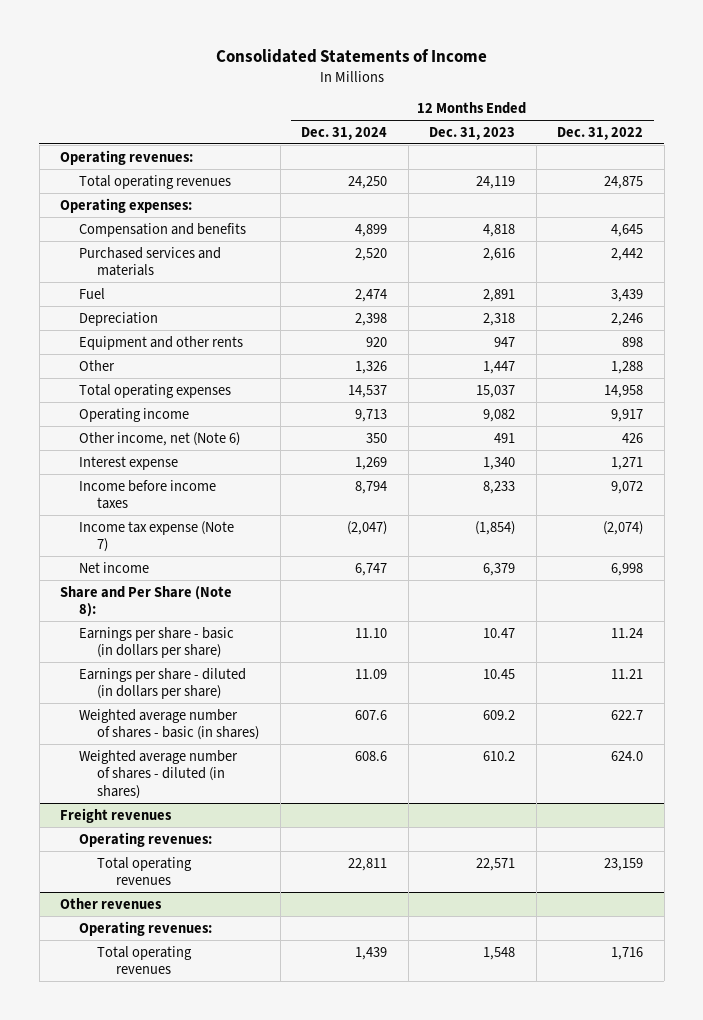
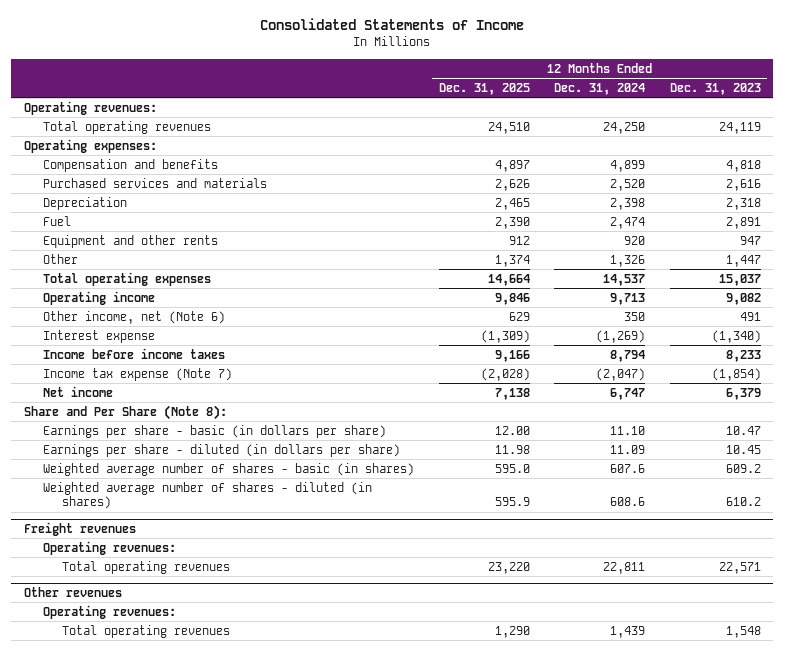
- | 12 Months Ended Dec. 31, 2024 | 12 Months Ended Dec. 31, 2023 | 12 Months Ended Dec. 31, 2022
+ | 12 Months Ended Dec. 31, 2025 | 12 Months Ended Dec. 31, 2024 | 12 Months Ended Dec. 31, 2023
moved down: Fuel | 2,390 | 2,474 | 2,891
- Interest expense | 1,269 | 1,340 | 1,271
+ Interest expense | (1,309) | (1,269) | (1,340)

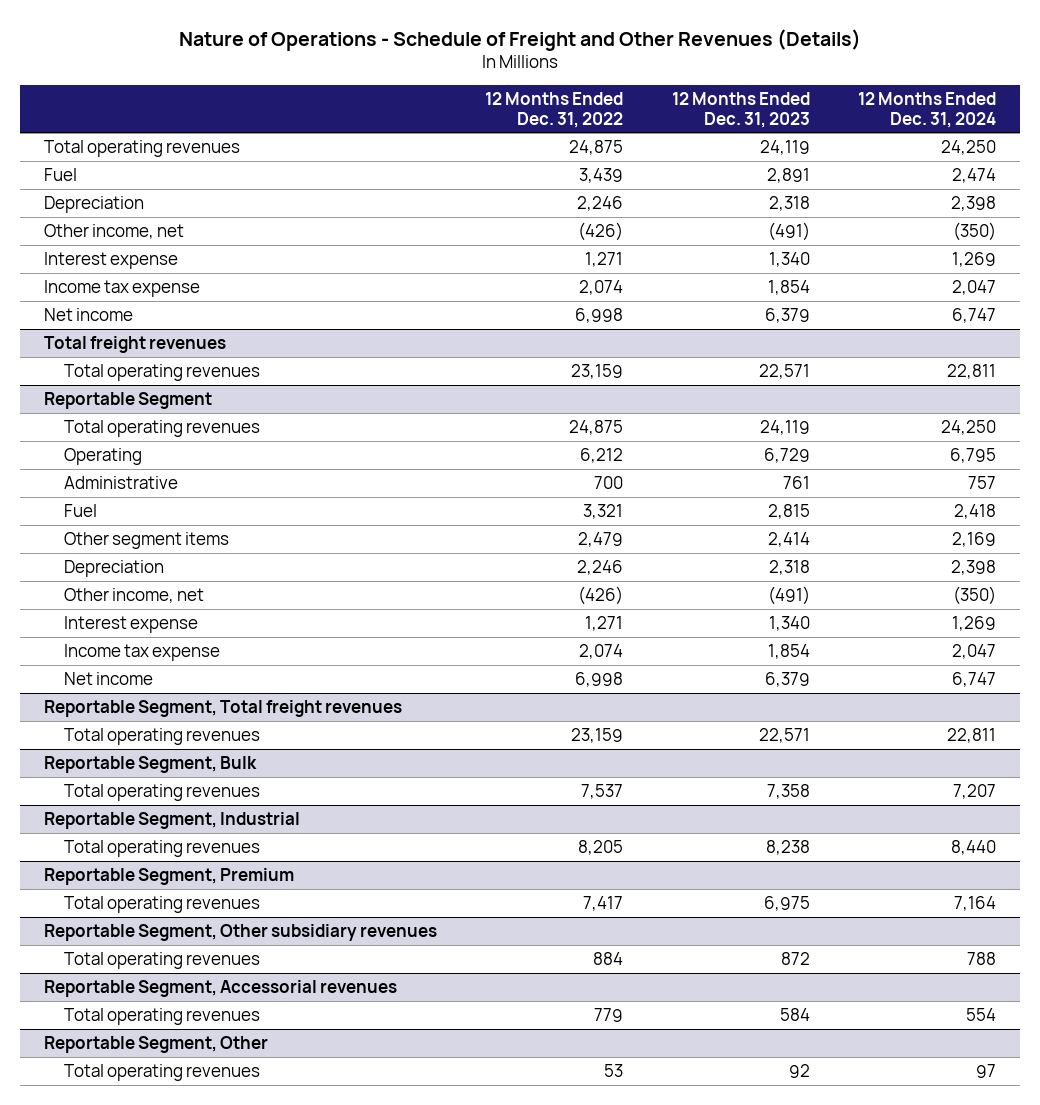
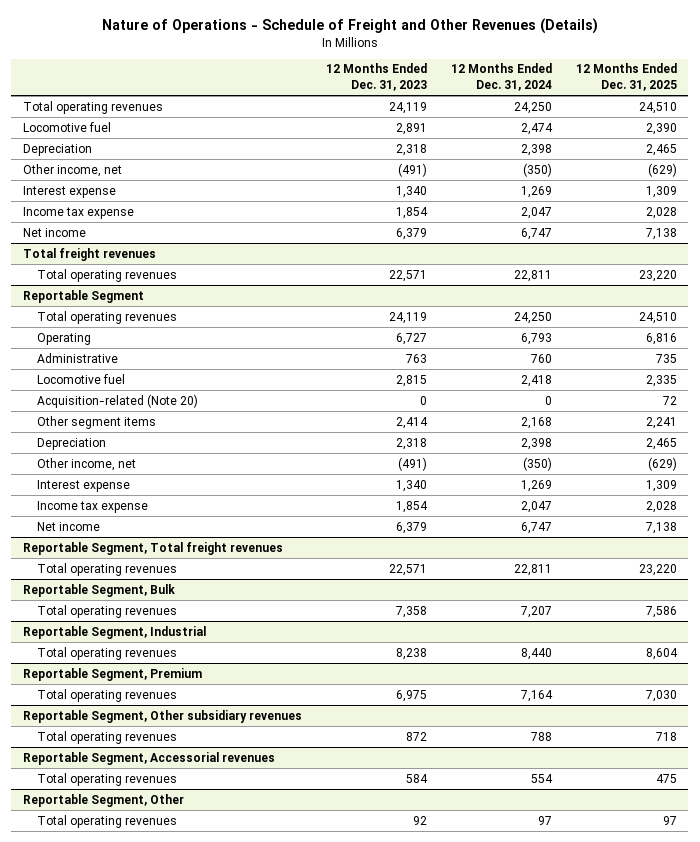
- | 12 Months Ended Dec. 31, 2022 | 12 Months Ended Dec. 31, 2023 | 12 Months Ended Dec. 31, 2024
+ | 12 Months Ended Dec. 31, 2023 | 12 Months Ended Dec. 31, 2024 | 12 Months Ended Dec. 31, 2025
- Fuel | 3,439 | 2,891 | 2,474
+ Locomotive fuel | 2,891 | 2,474 | 2,390
@ Reportable Segment
- Operating | 6,212 | 6,729 | 6,795
- Administrative | 700 | 761 | 757
- Fuel | 3,321 | 2,815 | 2,418
- Other segment items | 2,479 | 2,414 | 2,169
+ Operating | 6,727 | 6,793 | 6,816
+ Administrative | 763 | 760 | 735
+ Locomotive fuel | 2,815 | 2,418 | 2,335
+ Acquisition-related (Note 20) | 0 | 0 | 72
+ Other segment items | 2,414 | 2,168 | 2,241

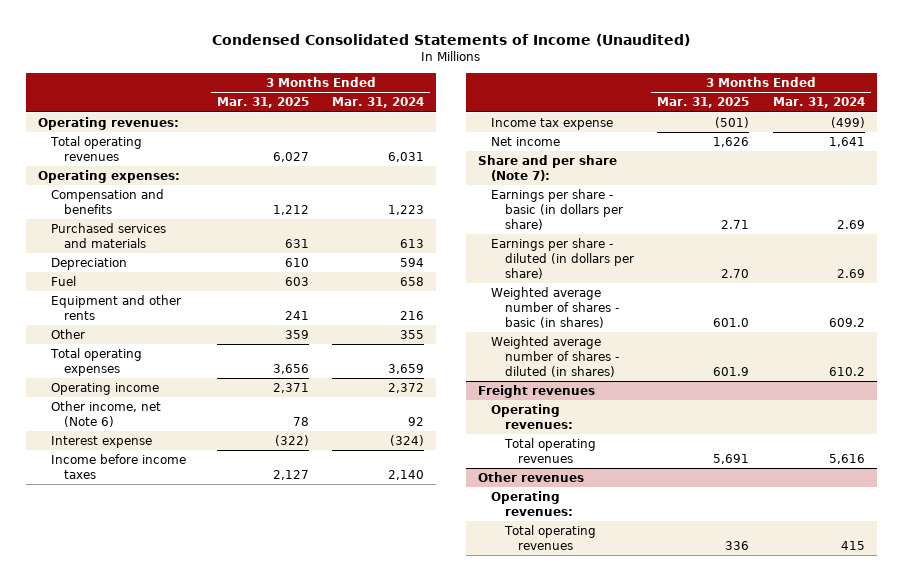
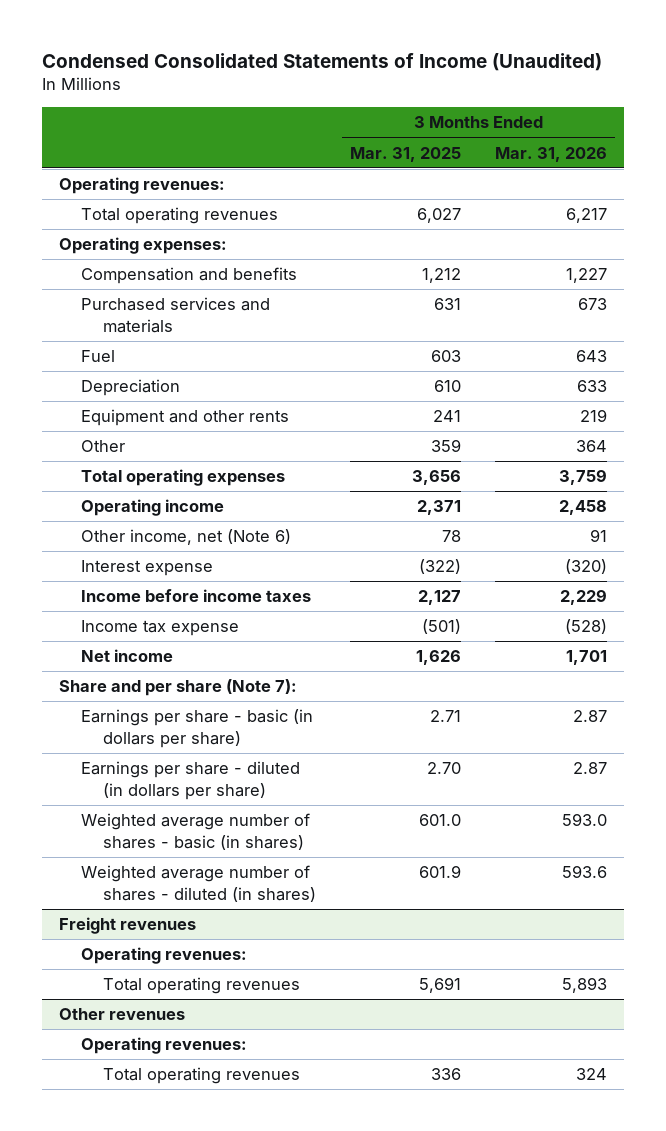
- | 3 Months Ended Mar. 31, 2025 | 3 Months Ended Mar. 31, 2024
+ | 3 Months Ended Mar. 31, 2025 | 3 Months Ended Mar. 31, 2026
moved down: Depreciation | 610 | 633

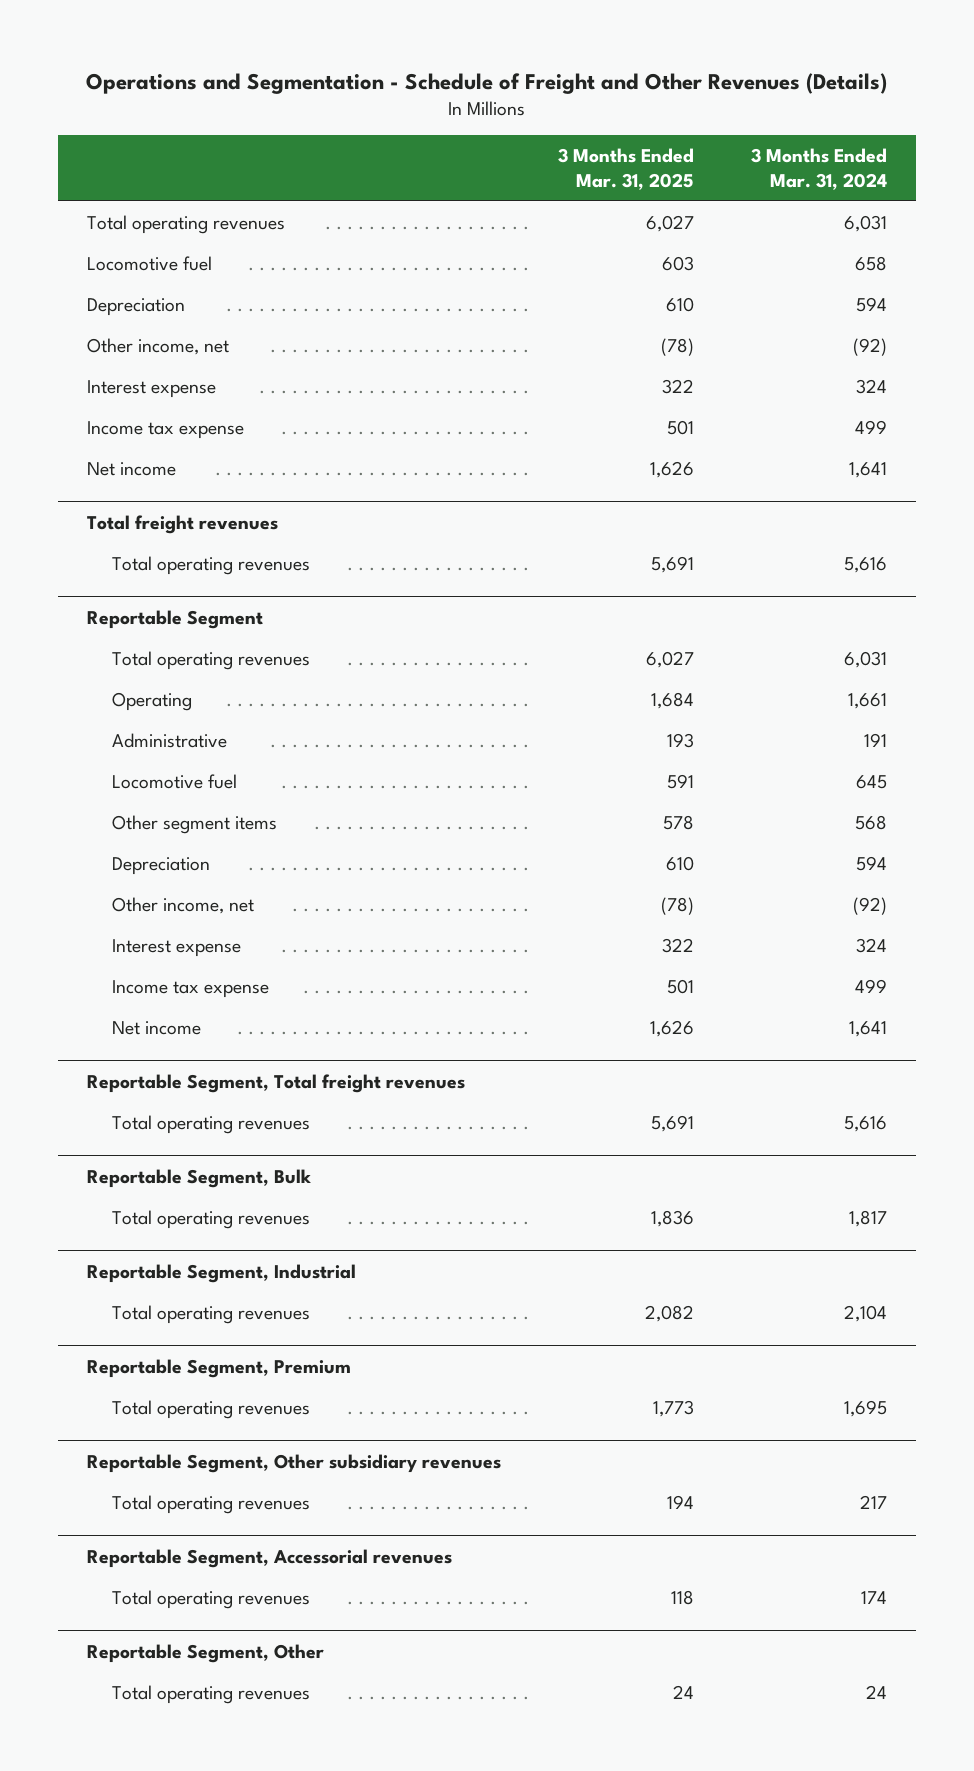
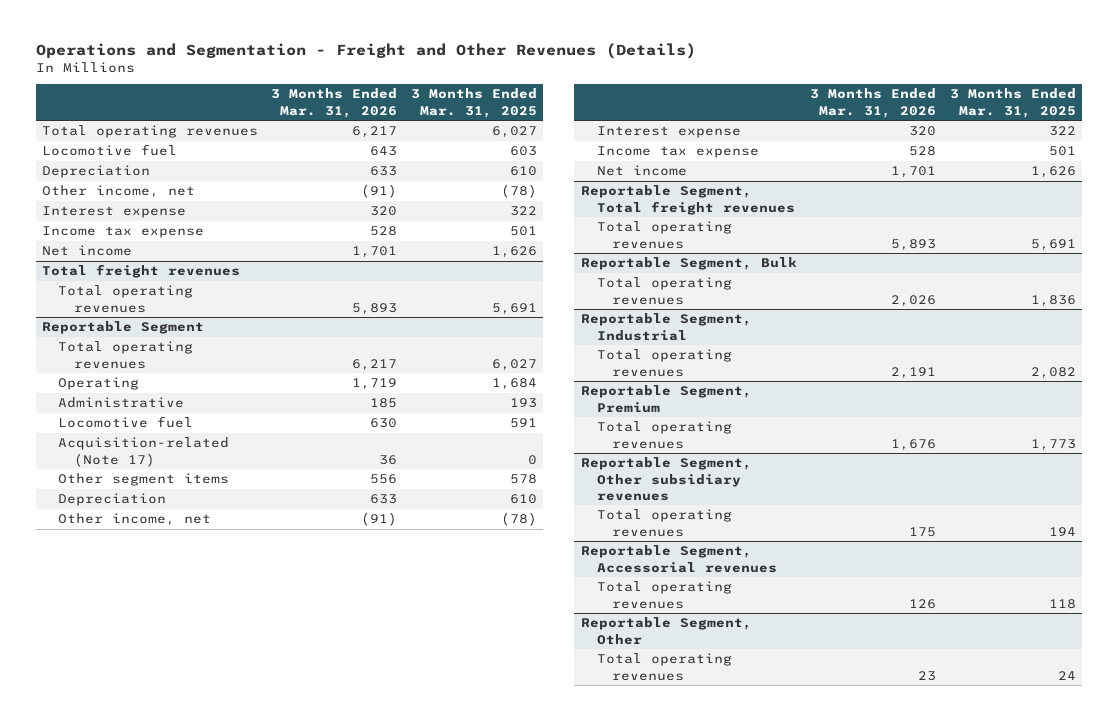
- Operations and Segmentation - Schedule of Freight and Other Revenues (Details)
+ Operations and Segmentation - Freight and Other Revenues (Details)
- | 3 Months Ended Mar. 31, 2025 | 3 Months Ended Mar. 31, 2024
+ | 3 Months Ended Mar. 31, 2026 | 3 Months Ended Mar. 31, 2025
@ Reportable Segment
+ Acquisition-related (Note 17) | 36 | 0

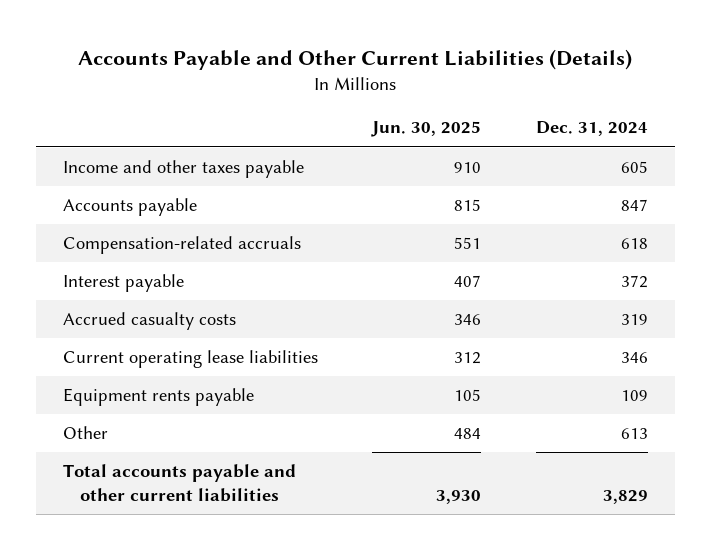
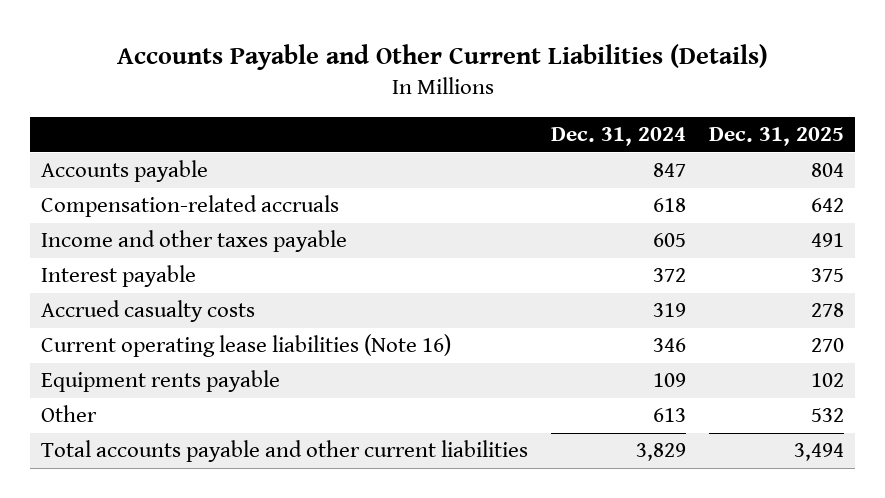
- | Jun. 30, 2025 | Dec. 31, 2024
+ | Dec. 31, 2024 | Dec. 31, 2025
moved down: Income and other taxes payable | 605 | 491
- Current operating lease liabilities | 312 | 346
+ Current operating lease liabilities (Note 16) | 346 | 270

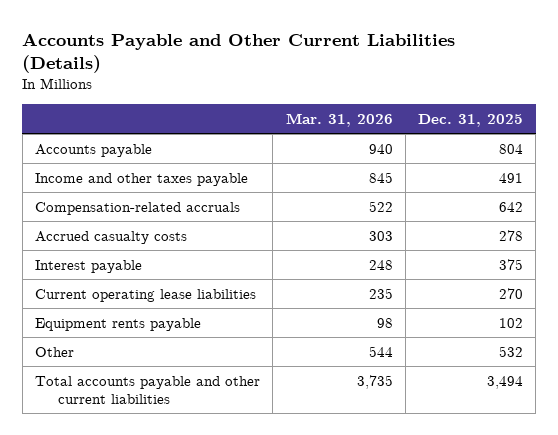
- | Dec. 31, 2024 | Dec. 31, 2025
+ | Mar. 31, 2026 | Dec. 31, 2025
moved down: Compensation-related accruals | 522 | 642
- Current operating lease liabilities (Note 16) | 346 | 270
moved down: Interest payable | 248 | 375
+ Current operating lease liabilities | 235 | 270

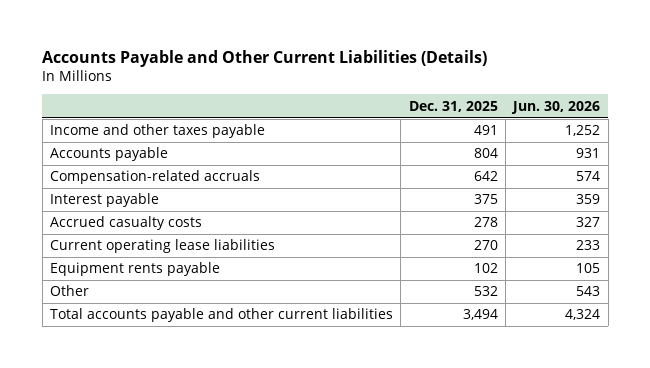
- | Mar. 31, 2026 | Dec. 31, 2025
+ | Dec. 31, 2025 | Jun. 30, 2026
moved down: Accounts payable | 804 | 931
moved down: Accrued casualty costs | 278 | 327

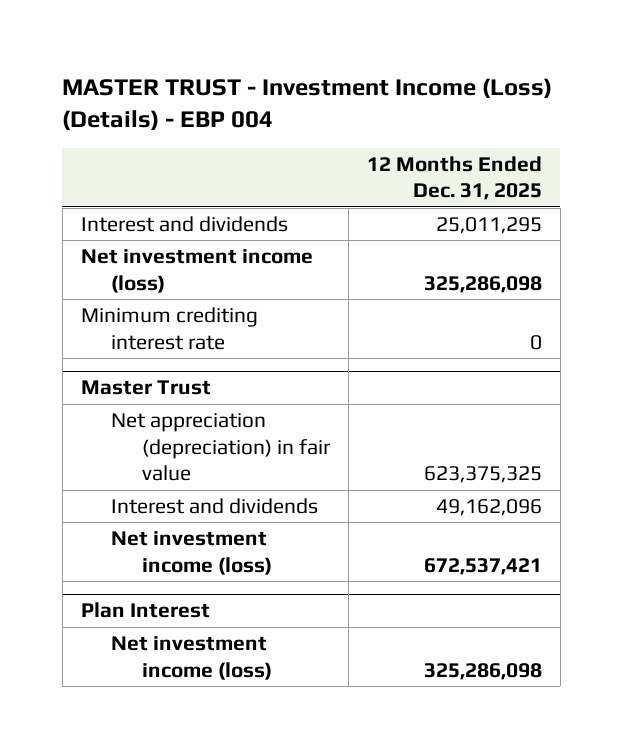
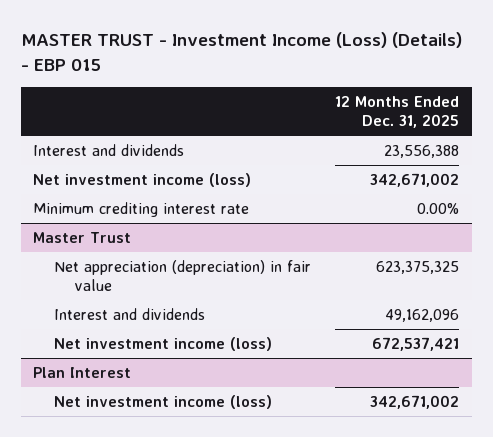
- MASTER TRUST - Investment Income (Loss) (Details) - EBP 004
+ MASTER TRUST - Investment Income (Loss) (Details) - EBP 015
- Interest and dividends | 25,011,295
- Net investment income (loss) | 325,286,098
- Minimum crediting interest rate | 0
+ Interest and dividends | 23,556,388
+ Net investment income (loss) | 342,671,002
+ Minimum crediting interest rate | 0.00%
@ Plan Interest
- Net investment income (loss) | 325,286,098
+ Net investment income (loss) | 342,671,002

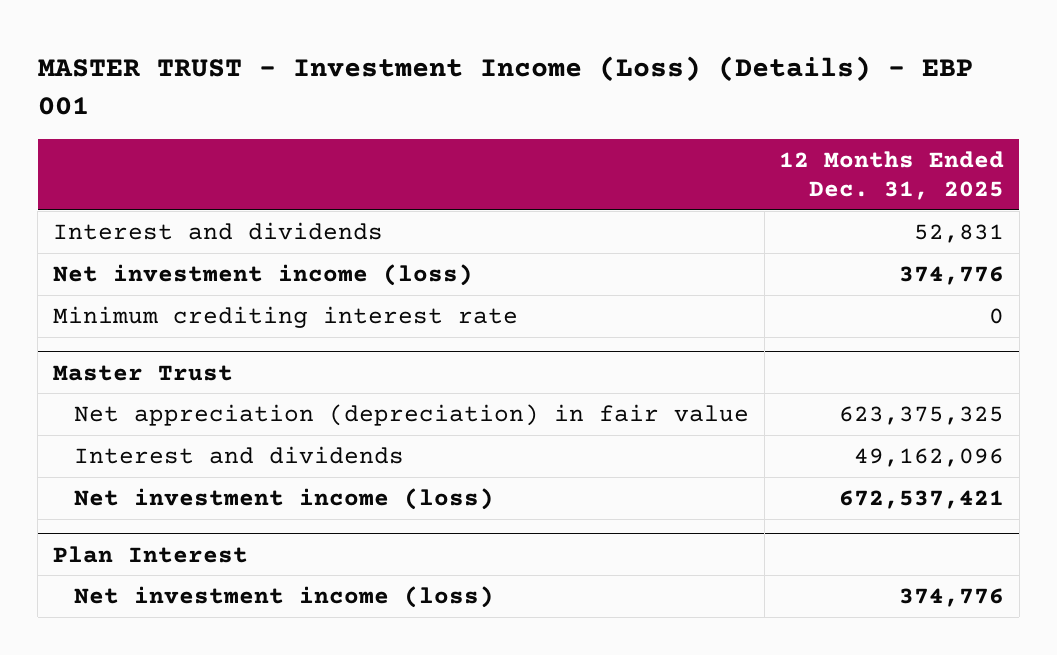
- MASTER TRUST - Investment Income (Loss) (Details) - EBP 015
+ MASTER TRUST - Investment Income (Loss) (Details) - EBP 001
- Interest and dividends | 23,556,388
- Net investment income (loss) | 342,671,002
- Minimum crediting interest rate | 0.00%
+ Interest and dividends | 52,831
+ Net investment income (loss) | 374,776
+ Minimum crediting interest rate | 0
@ Plan Interest
- Net investment income (loss) | 342,671,002
+ Net investment income (loss) | 374,776

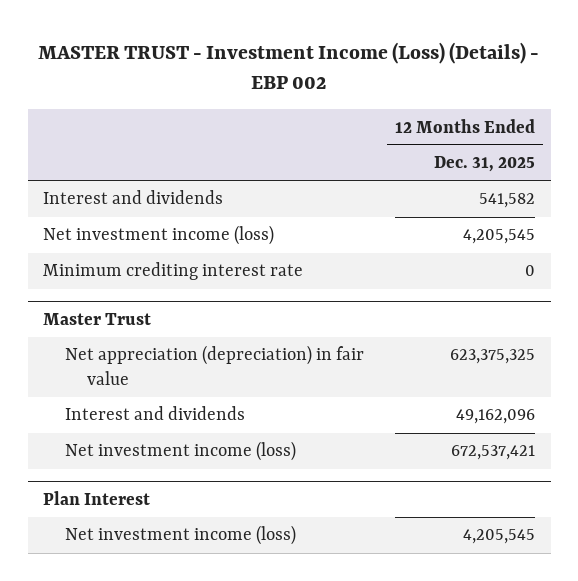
- MASTER TRUST - Investment Income (Loss) (Details) - EBP 001
+ MASTER TRUST - Investment Income (Loss) (Details) - EBP 002
- Interest and dividends | 52,831
- Net investment income (loss) | 374,776
+ Interest and dividends | 541,582
+ Net investment income (loss) | 4,205,545
@ Plan Interest
- Net investment income (loss) | 374,776
+ Net investment income (loss) | 4,205,545

